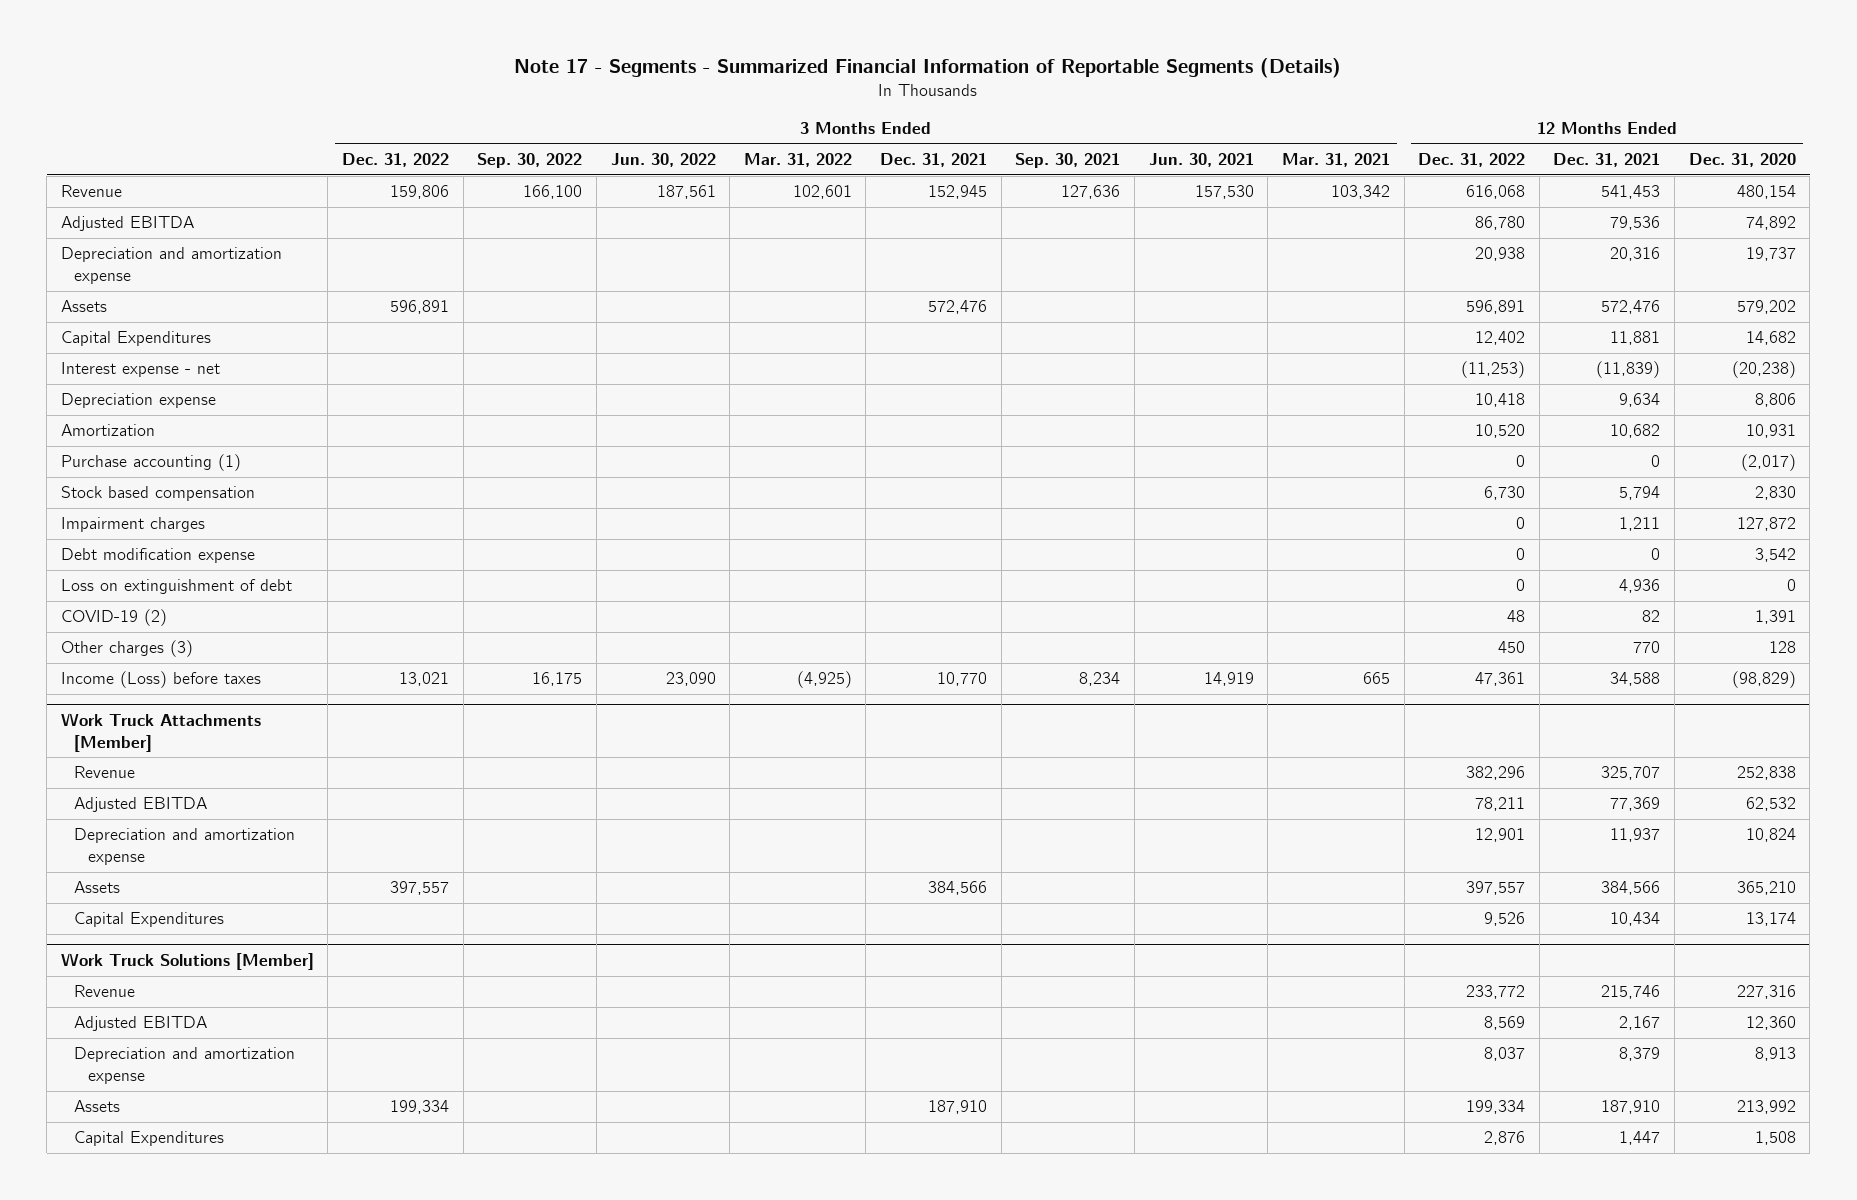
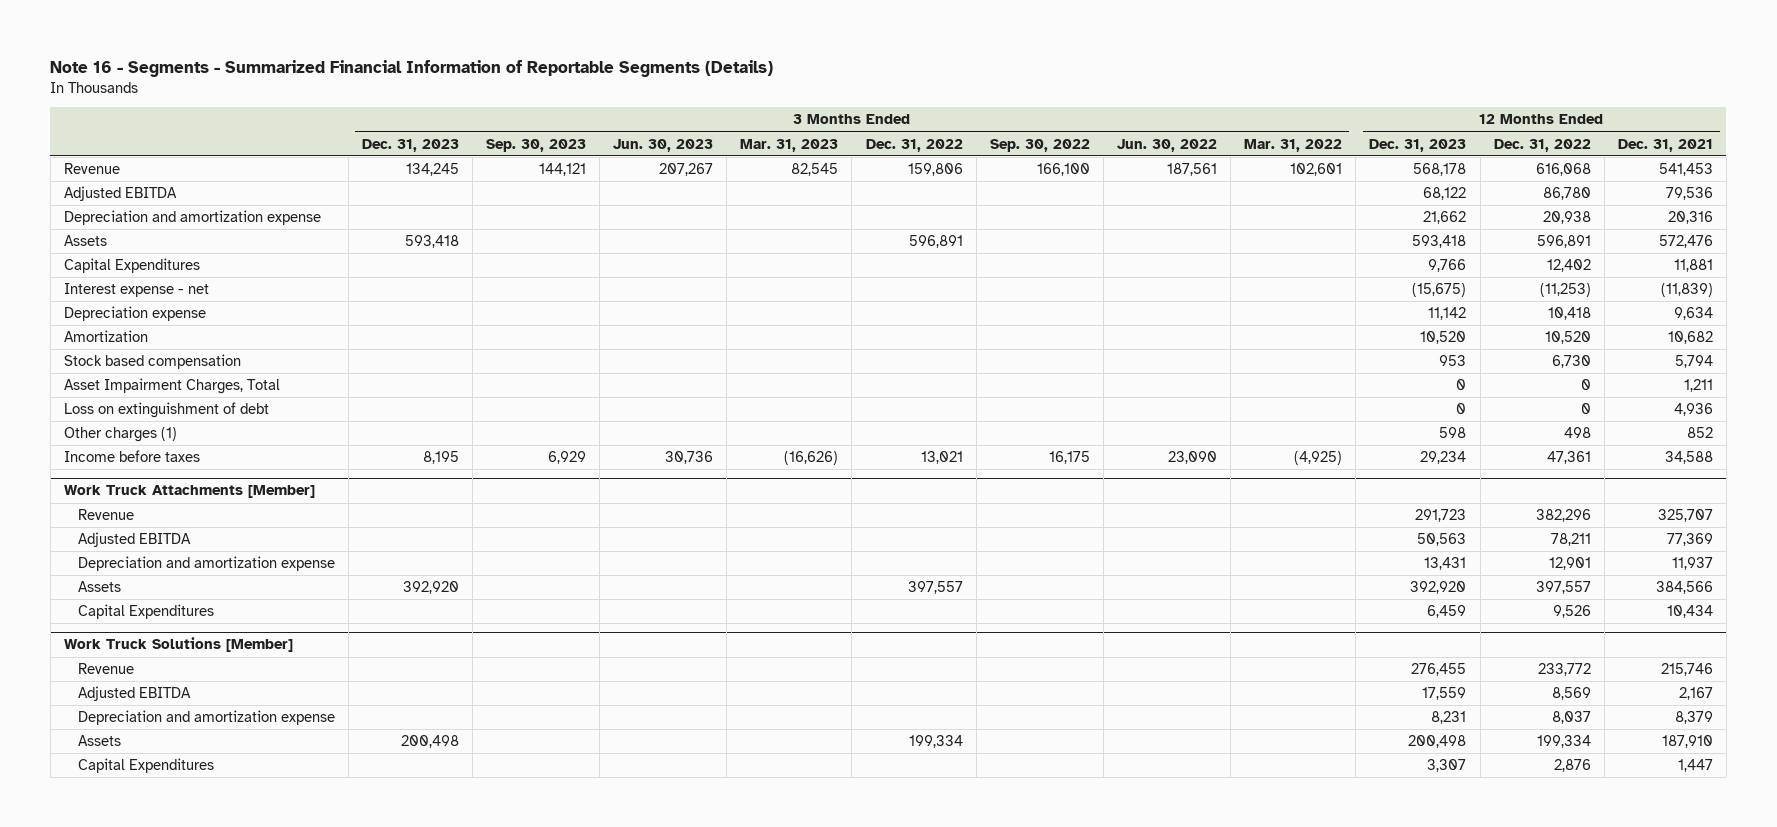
- Note 17 - Segments - Summarized Financial Information of Reportable Segments (Details)
+ Note 16 - Segments - Summarized Financial Information of Reportable Segments (Details)
- | 3 Months Ended Dec. 31, 2022 | 3 Months Ended Sep. 30, 2022 | 3 Months Ended Jun. 30, 2022 | 3 Months Ended Mar. 31, 2022 | 3 Months Ended Dec. 31, 2021 | 3 Months Ended Sep. 30, 2021 | 3 Months Ended Jun. 30, 2021 | 3 Months Ended Mar. 31, 2021 | 12 Months Ended Dec. 31, 2022 | 12 Months Ended Dec. 31, 2021 | 12 Months Ended Dec. 31, 2020
+ | 3 Months Ended Dec. 31, 2023 | 3 Months Ended Sep. 30, 2023 | 3 Months Ended Jun. 30, 2023 | 3 Months Ended Mar. 31, 2023 | 3 Months Ended Dec. 31, 2022 | 3 Months Ended Sep. 30, 2022 | 3 Months Ended Jun. 30, 2022 | 3 Months Ended Mar. 31, 2022 | 12 Months Ended Dec. 31, 2023 | 12 Months Ended Dec. 31, 2022 | 12 Months Ended Dec. 31, 2021
- Purchase accounting (1) | | | | | | | | | 0 | 0 | (2,017)
- Impairment charges | | | | | | | | | 0 | 1,211 | 127,872
- Debt modification expense | | | | | | | | | 0 | 0 | 3,542
+ Asset Impairment Charges, Total | | | | | | | | | 0 | 0 | 1,211
- COVID-19 (2) | | | | | | | | | 48 | 82 | 1,391
- Other charges (3) | | | | | | | | | 450 | 770 | 128
- Income (Loss) before taxes | 13,021 | 16,175 | 23,090 | (4,925) | 10,770 | 8,234 | 14,919 | 665 | 47,361 | 34,588 | (98,829)
+ Other charges (1) | | | | | | | | | 598 | 498 | 852
+ Income before taxes | 8,195 | 6,929 | 30,736 | (16,626) | 13,021 | 16,175 | 23,090 | (4,925) | 29,234 | 47,361 | 34,588

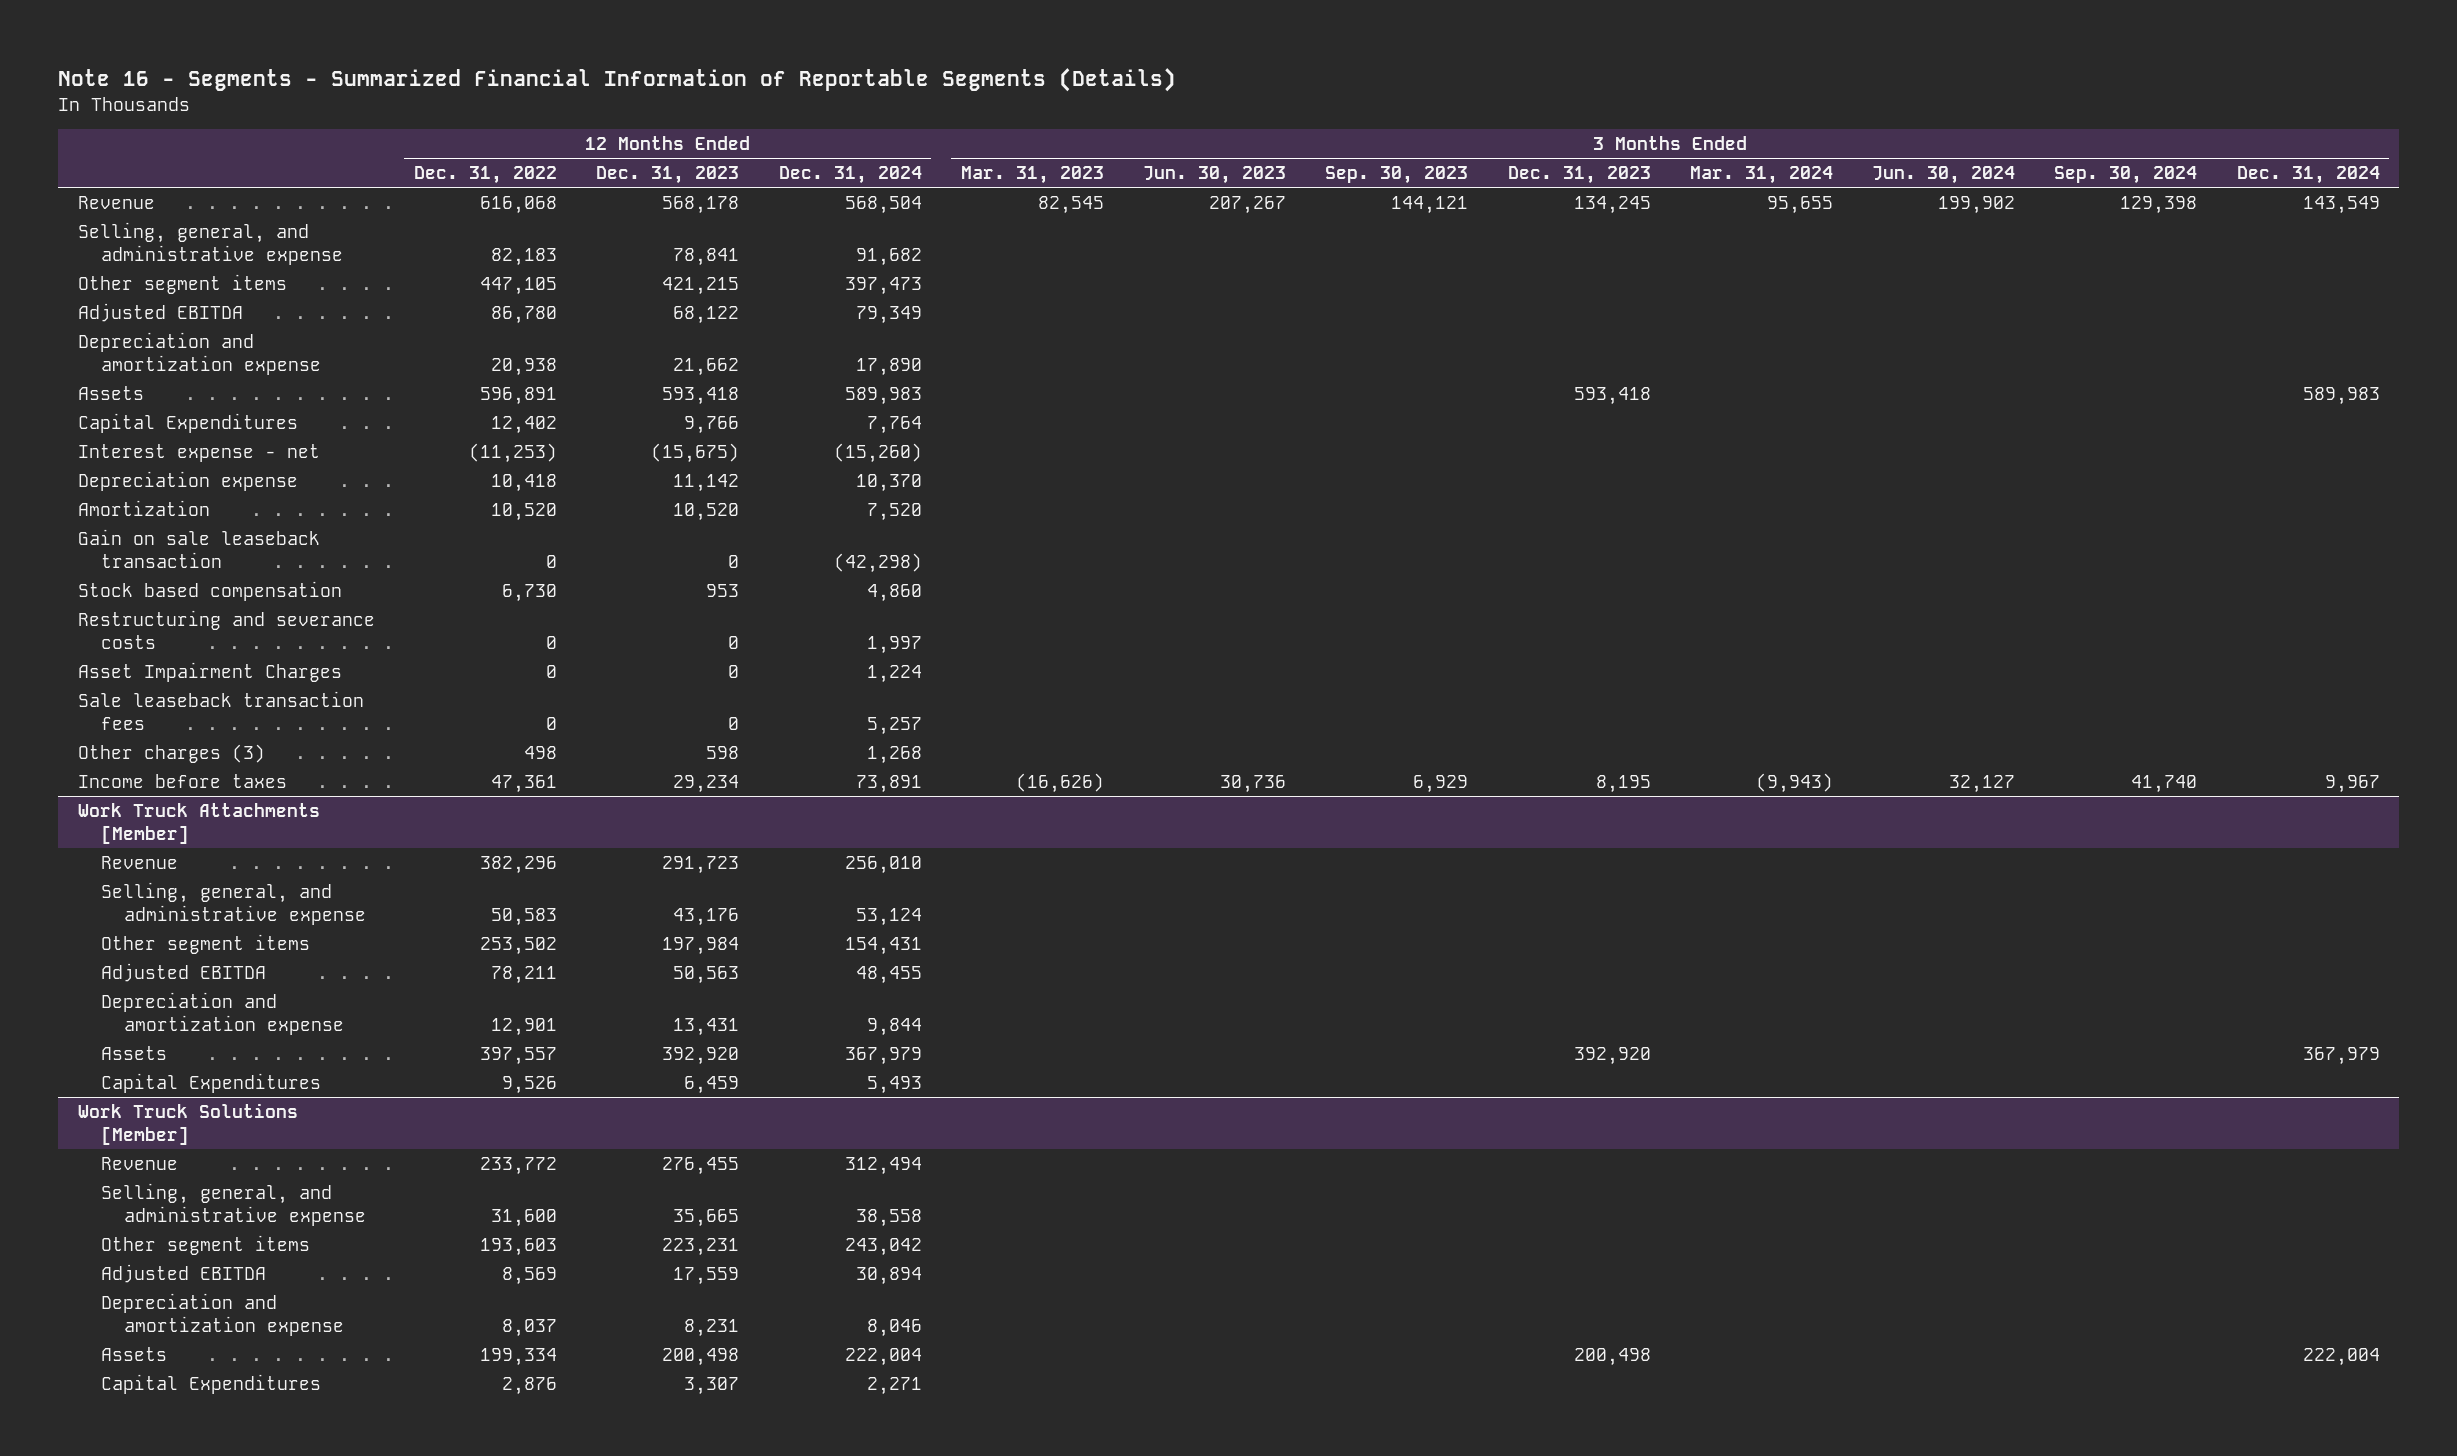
- | 3 Months Ended Dec. 31, 2023 | 3 Months Ended Sep. 30, 2023 | 3 Months Ended Jun. 30, 2023 | 3 Months Ended Mar. 31, 2023 | 3 Months Ended Dec. 31, 2022 | 3 Months Ended Sep. 30, 2022 | 3 Months Ended Jun. 30, 2022 | 3 Months Ended Mar. 31, 2022 | 12 Months Ended Dec. 31, 2023 | 12 Months Ended Dec. 31, 2022 | 12 Months Ended Dec. 31, 2021
+ | 12 Months Ended Dec. 31, 2022 | 12 Months Ended Dec. 31, 2023 | 12 Months Ended Dec. 31, 2024 | 3 Months Ended Mar. 31, 2023 | 3 Months Ended Jun. 30, 2023 | 3 Months Ended Sep. 30, 2023 | 3 Months Ended Dec. 31, 2023 | 3 Months Ended Mar. 31, 2024 | 3 Months Ended Jun. 30, 2024 | 3 Months Ended Sep. 30, 2024 | 3 Months Ended Dec. 31, 2024
+ Selling, general, and administrative expense | 82,183 | 78,841 | 91,682 | | | | | | | |
+ Other segment items | 447,105 | 421,215 | 397,473 | | | | | | | |
+ Gain on sale leaseback transaction | 0 | 0 | (42,298) | | | | | | | |
- Asset Impairment Charges, Total | | | | | | | | | 0 | 0 | 1,211
- Loss on extinguishment of debt | | | | | | | | | 0 | 0 | 4,936
- Other charges (1) | | | | | | | | | 598 | 498 | 852
+ Restructuring and severance costs | 0 | 0 | 1,997 | | | | | | | |
+ Asset Impairment Charges | 0 | 0 | 1,224 | | | | | | | |
+ Sale leaseback transaction fees | 0 | 0 | 5,257 | | | | | | | |
+ Other charges (3) | 498 | 598 | 1,268 | | | | | | | |
@ Work Truck Attachments [Member]
+ Selling, general, and administrative expense | 50,583 | 43,176 | 53,124 | | | | | | | |
+ Other segment items | 253,502 | 197,984 | 154,431 | | | | | | | |
@ Work Truck Solutions [Member]
+ Selling, general, and administrative expense | 31,600 | 35,665 | 38,558 | | | | | | | |
+ Other segment items | 193,603 | 223,231 | 243,042 | | | | | | | |

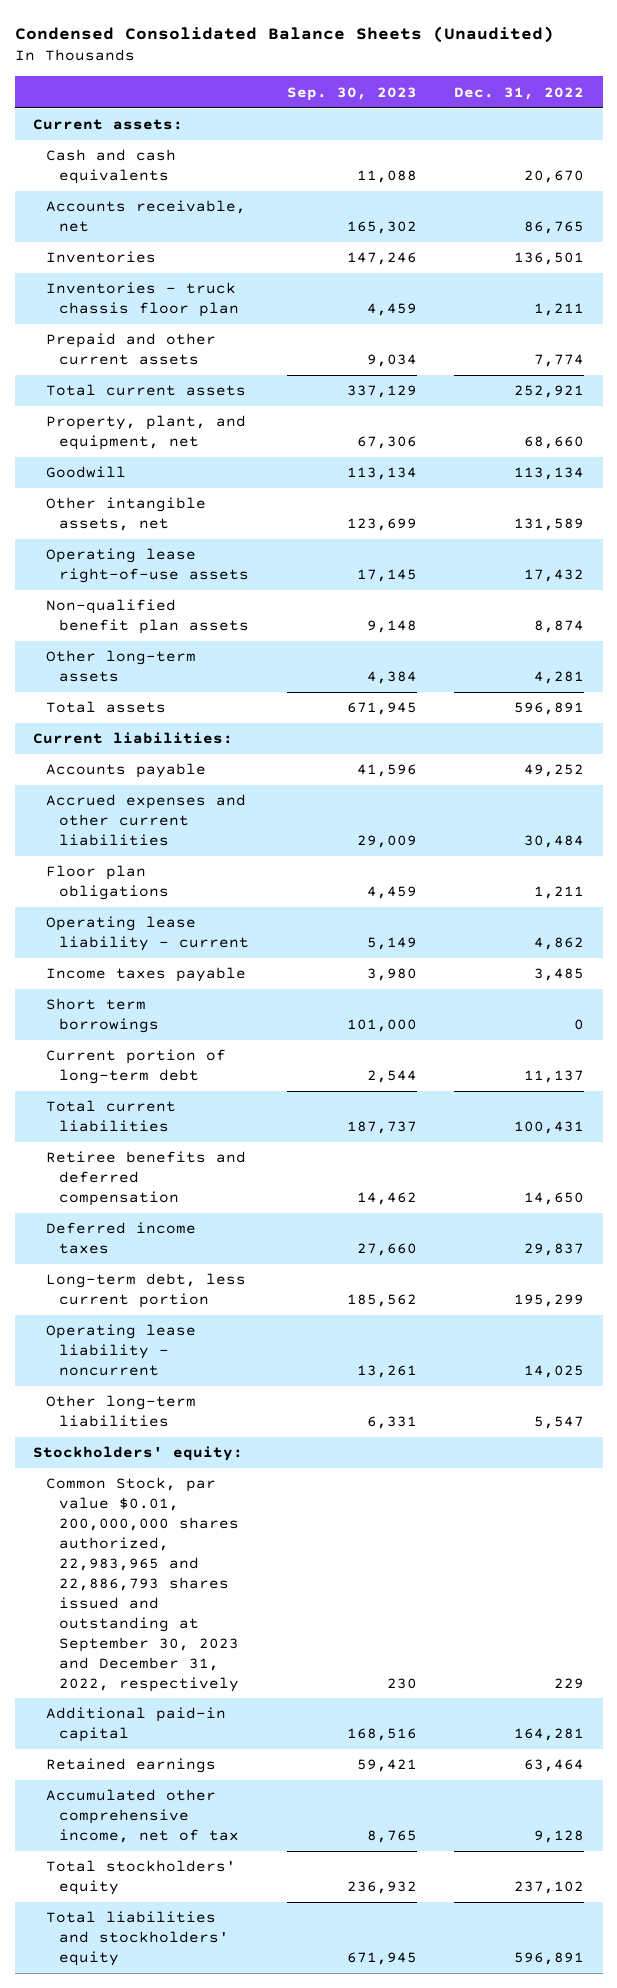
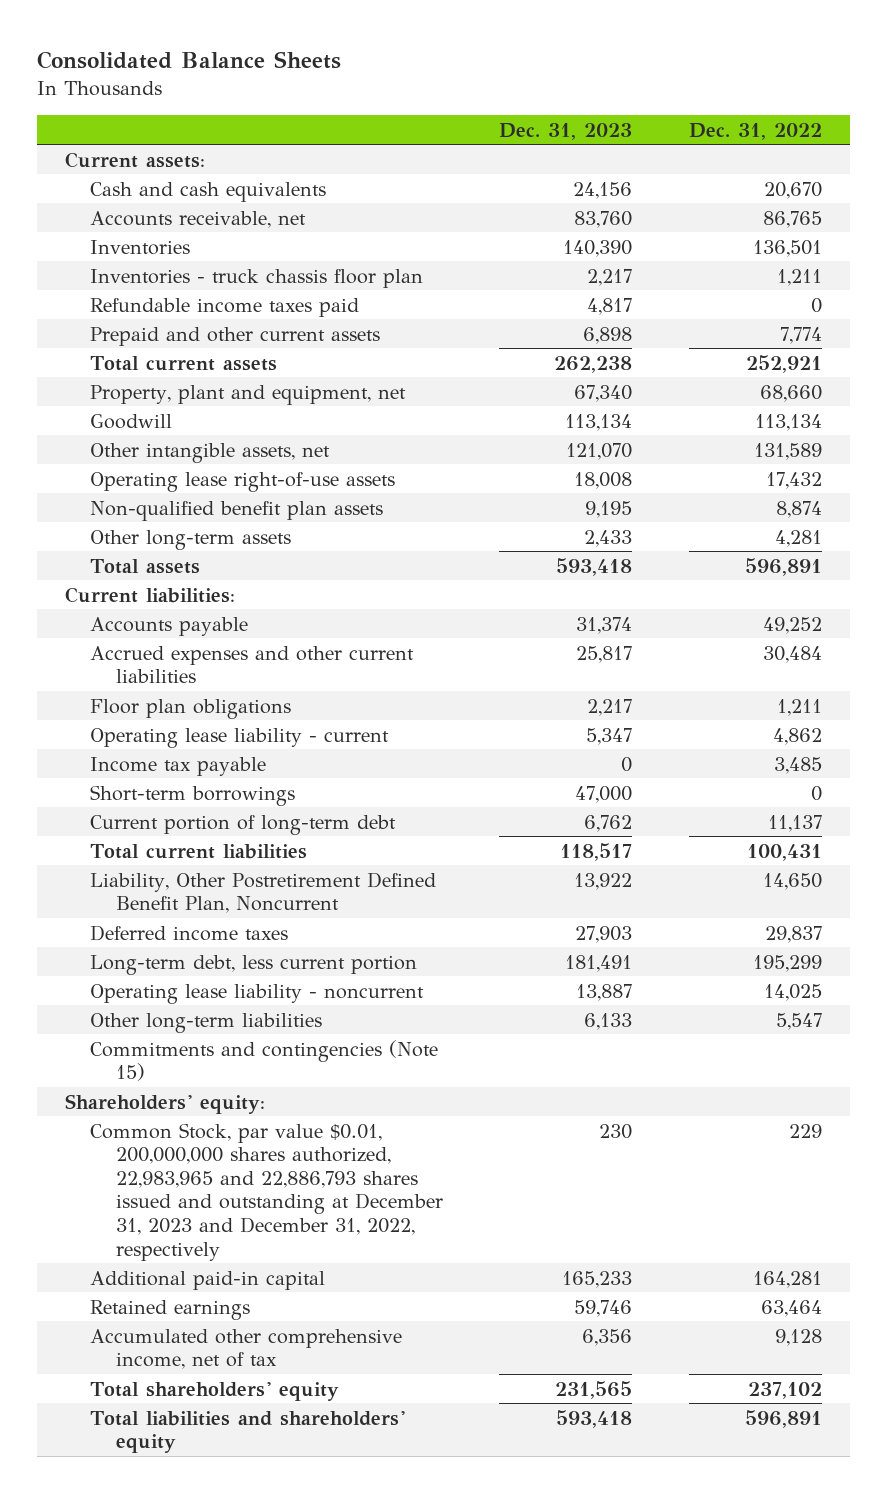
- Condensed Consolidated Balance Sheets (Unaudited)
+ Consolidated Balance Sheets
- | Sep. 30, 2023 | Dec. 31, 2022
+ | Dec. 31, 2023 | Dec. 31, 2022
+ Refundable income taxes paid | 4,817 | 0
- Property, plant, and equipment, net | 67,306 | 68,660
+ Property, plant and equipment, net | 67,340 | 68,660
- Income taxes payable | 3,980 | 3,485
- Short term borrowings | 101,000 | 0
+ Income tax payable | 0 | 3,485
+ Short-term borrowings | 47,000 | 0
- Retiree benefits and deferred compensation | 14,462 | 14,650
+ Liability, Other Postretirement Defined Benefit Plan, Noncurrent | 13,922 | 14,650
- Stockholders' equity:
- Common Stock, par value $0.01, 200,000,000 shares authorized, 22,983,965 and 22,886,793 shares issued and outstanding at September 30, 2023 and December 31, 2022, respectively | 230 | 229
+ Commitments and contingencies (Note 15)
+ Shareholders' equity:
+ Common Stock, par value $0.01, 200,000,000 shares authorized, 22,983,965 and 22,886,793 shares issued and outstanding at December 31, 2023 and December 31, 2022, respectively | 230 | 229
- Total stockholders' equity | 236,932 | 237,102
- Total liabilities and stockholders' equity | 671,945 | 596,891
+ Total shareholders' equity | 231,565 | 237,102
+ Total liabilities and shareholders' equity | 593,418 | 596,891

